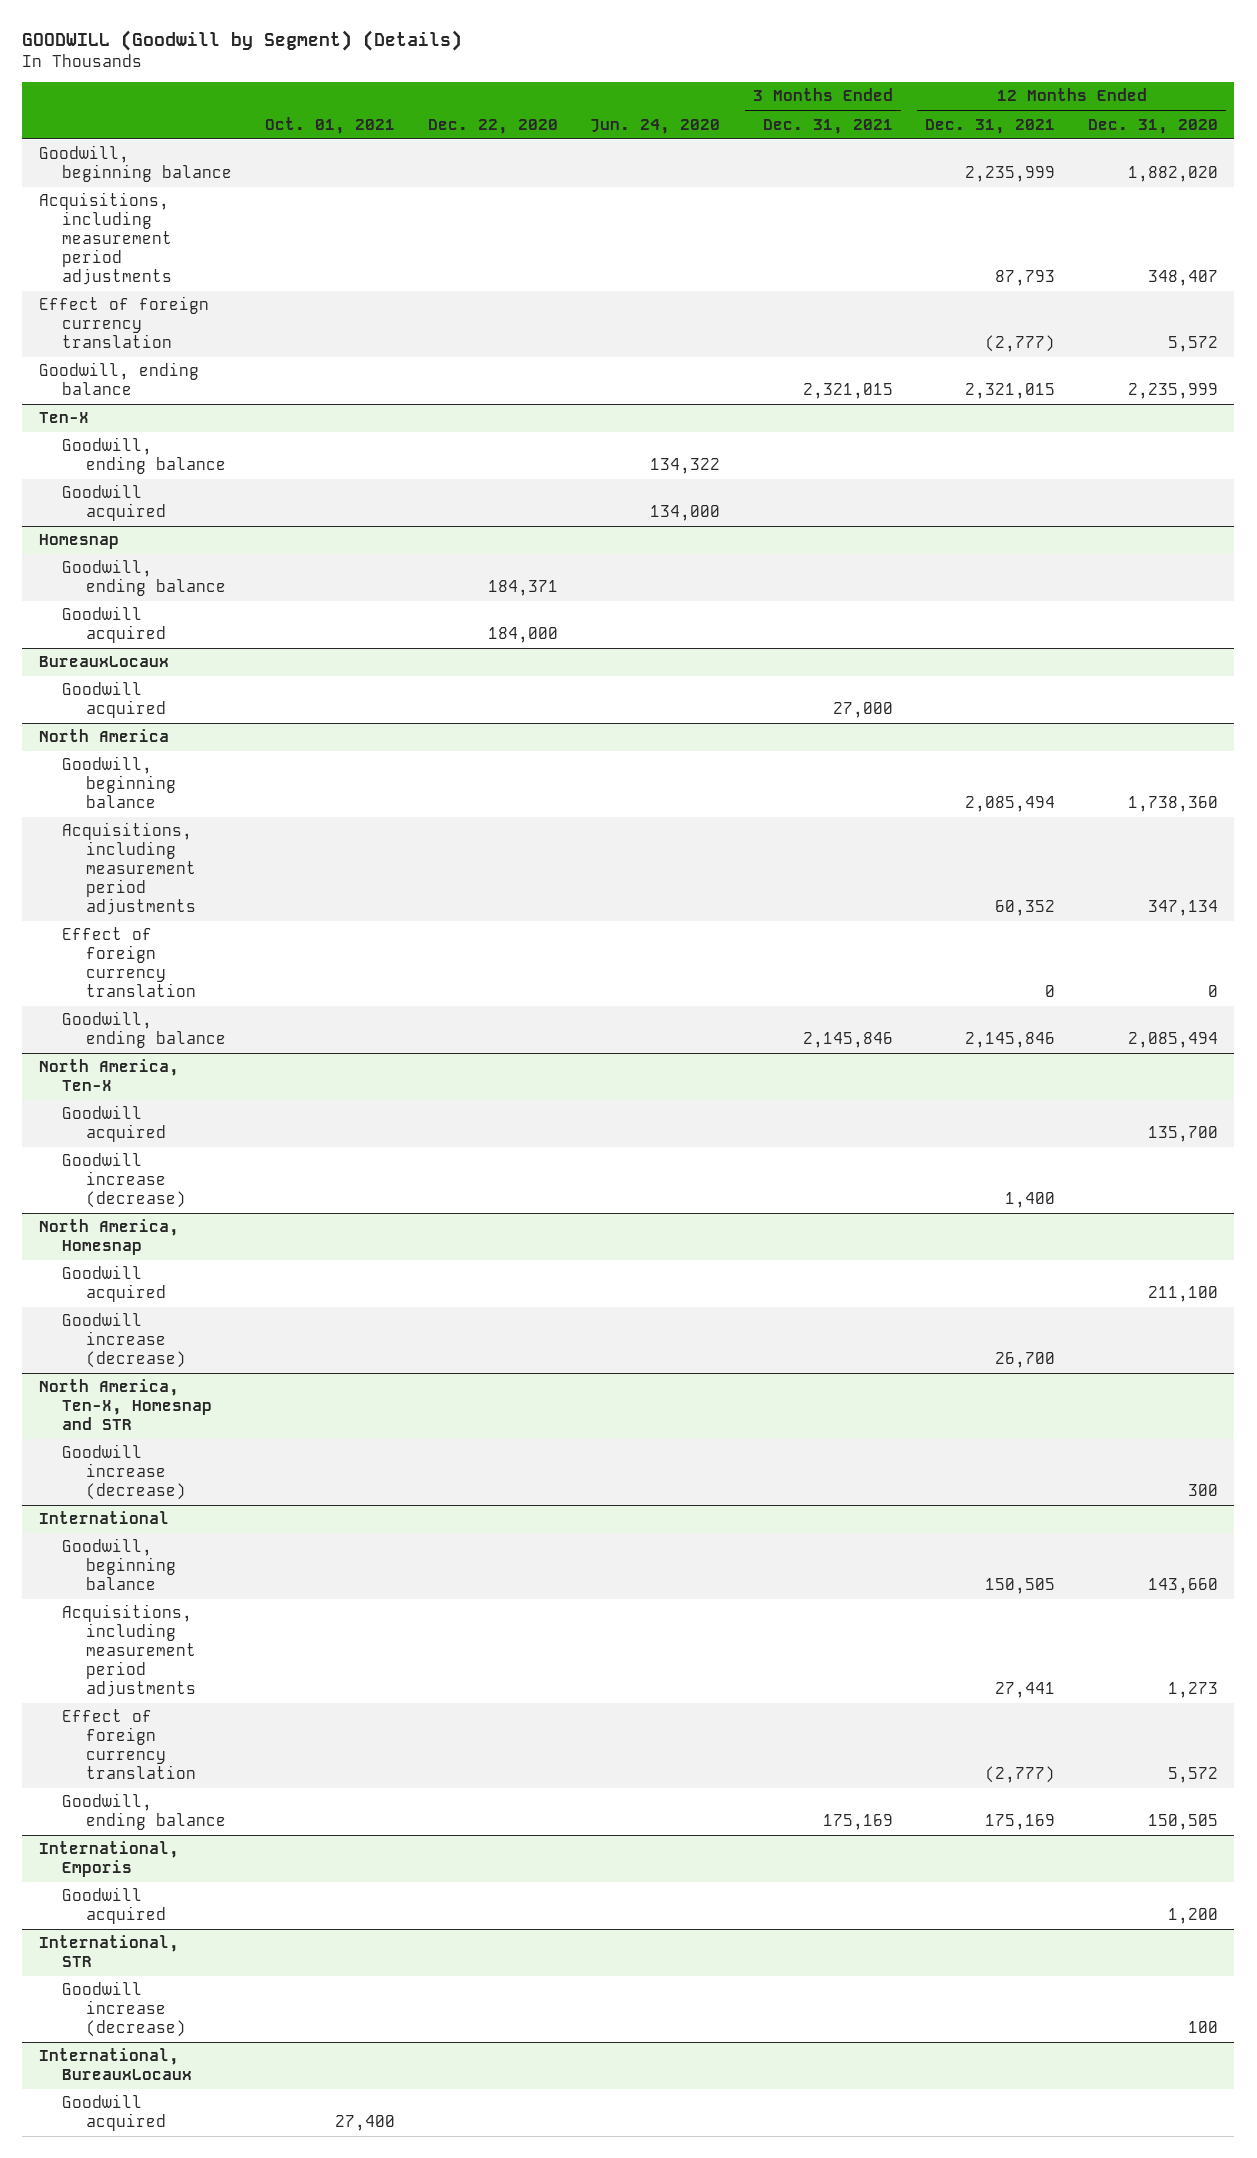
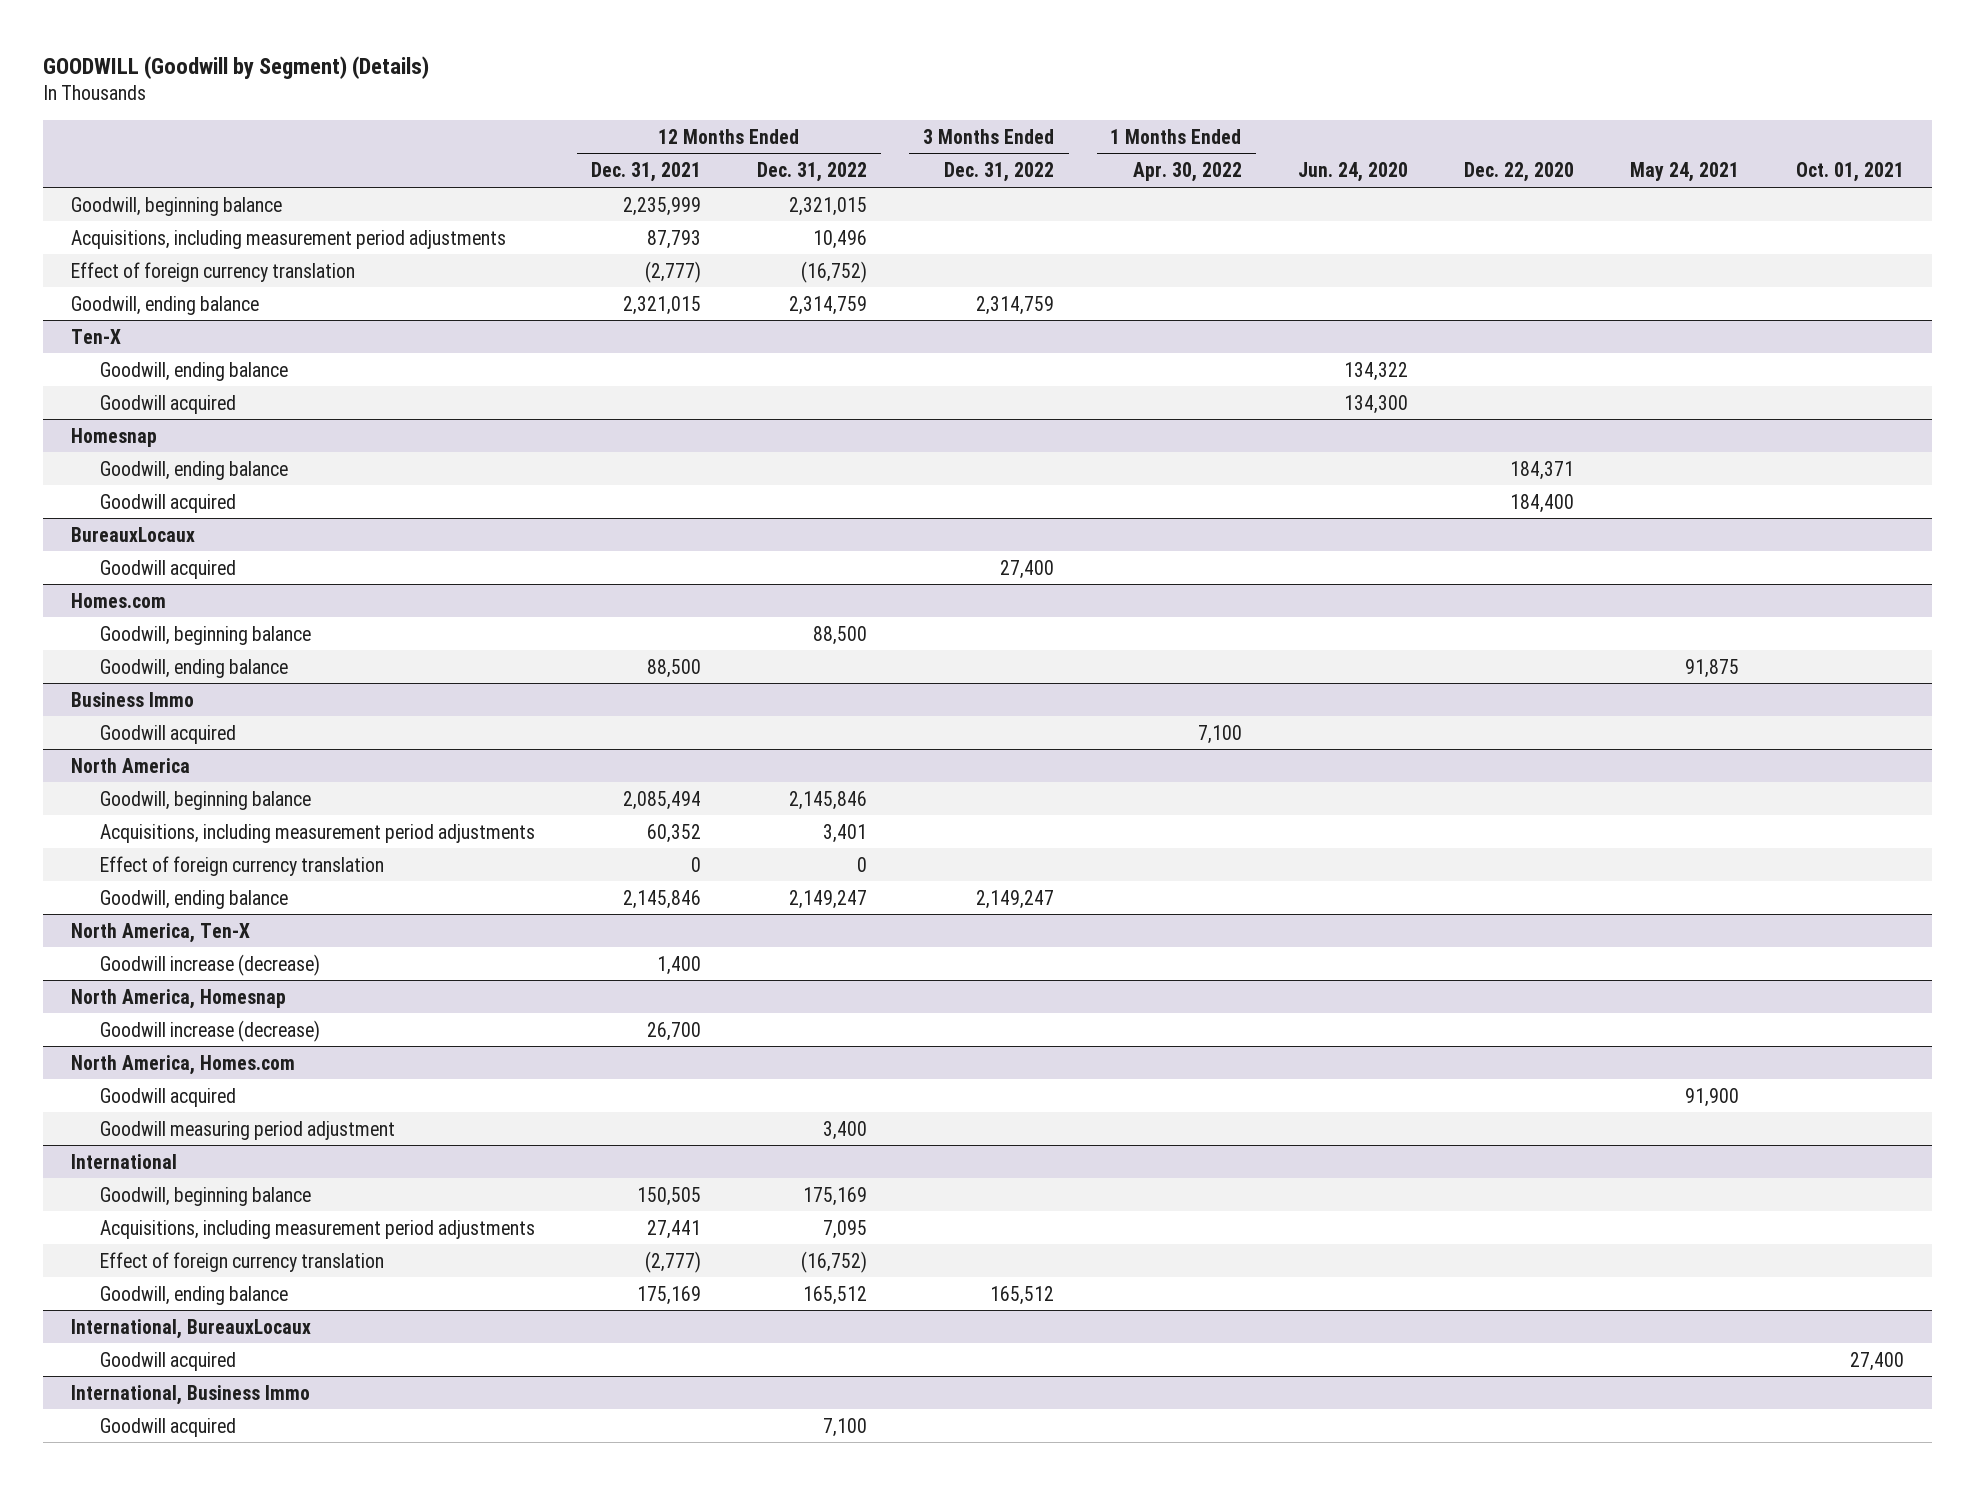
- | Oct. 01, 2021 | Dec. 22, 2020 | Jun. 24, 2020 | 3 Months Ended Dec. 31, 2021 | 12 Months Ended Dec. 31, 2021 | 12 Months Ended Dec. 31, 2020
+ | 12 Months Ended Dec. 31, 2021 | 12 Months Ended Dec. 31, 2022 | 3 Months Ended Dec. 31, 2022 | 1 Months Ended Apr. 30, 2022 | Jun. 24, 2020 | Dec. 22, 2020 | May 24, 2021 | Oct. 01, 2021
@ Ten-X
- Goodwill acquired | | | 134,000 | | |
+ Goodwill acquired | | | | | 134,300 | | |
@ Homesnap
- Goodwill acquired | | 184,000 | | | |
+ Goodwill acquired | | | | | | 184,400 | |
+ Homes.com
+ Goodwill, beginning balance | | 88,500 | | | | | |
+ Goodwill, ending balance | 88,500 | | | | | | 91,875 |
+ Business Immo
+ Goodwill acquired | | | | 7,100 | | | |
@ North America, Ten-X
- Goodwill acquired | | | | | | 135,700
@ North America, Homesnap
- Goodwill acquired | | | | | | 211,100
- North America, Ten-X, Homesnap and STR
- Goodwill increase (decrease) | | | | | | 300
+ North America, Homes.com
+ Goodwill acquired | | | | | | | 91,900 |
+ Goodwill measuring period adjustment | | 3,400 | | | | | |
- International, Emporis
- Goodwill acquired | | | | | | 1,200
- International, STR
- Goodwill increase (decrease) | | | | | | 100
+ International, Business Immo
+ Goodwill acquired | | 7,100 | | | | | |

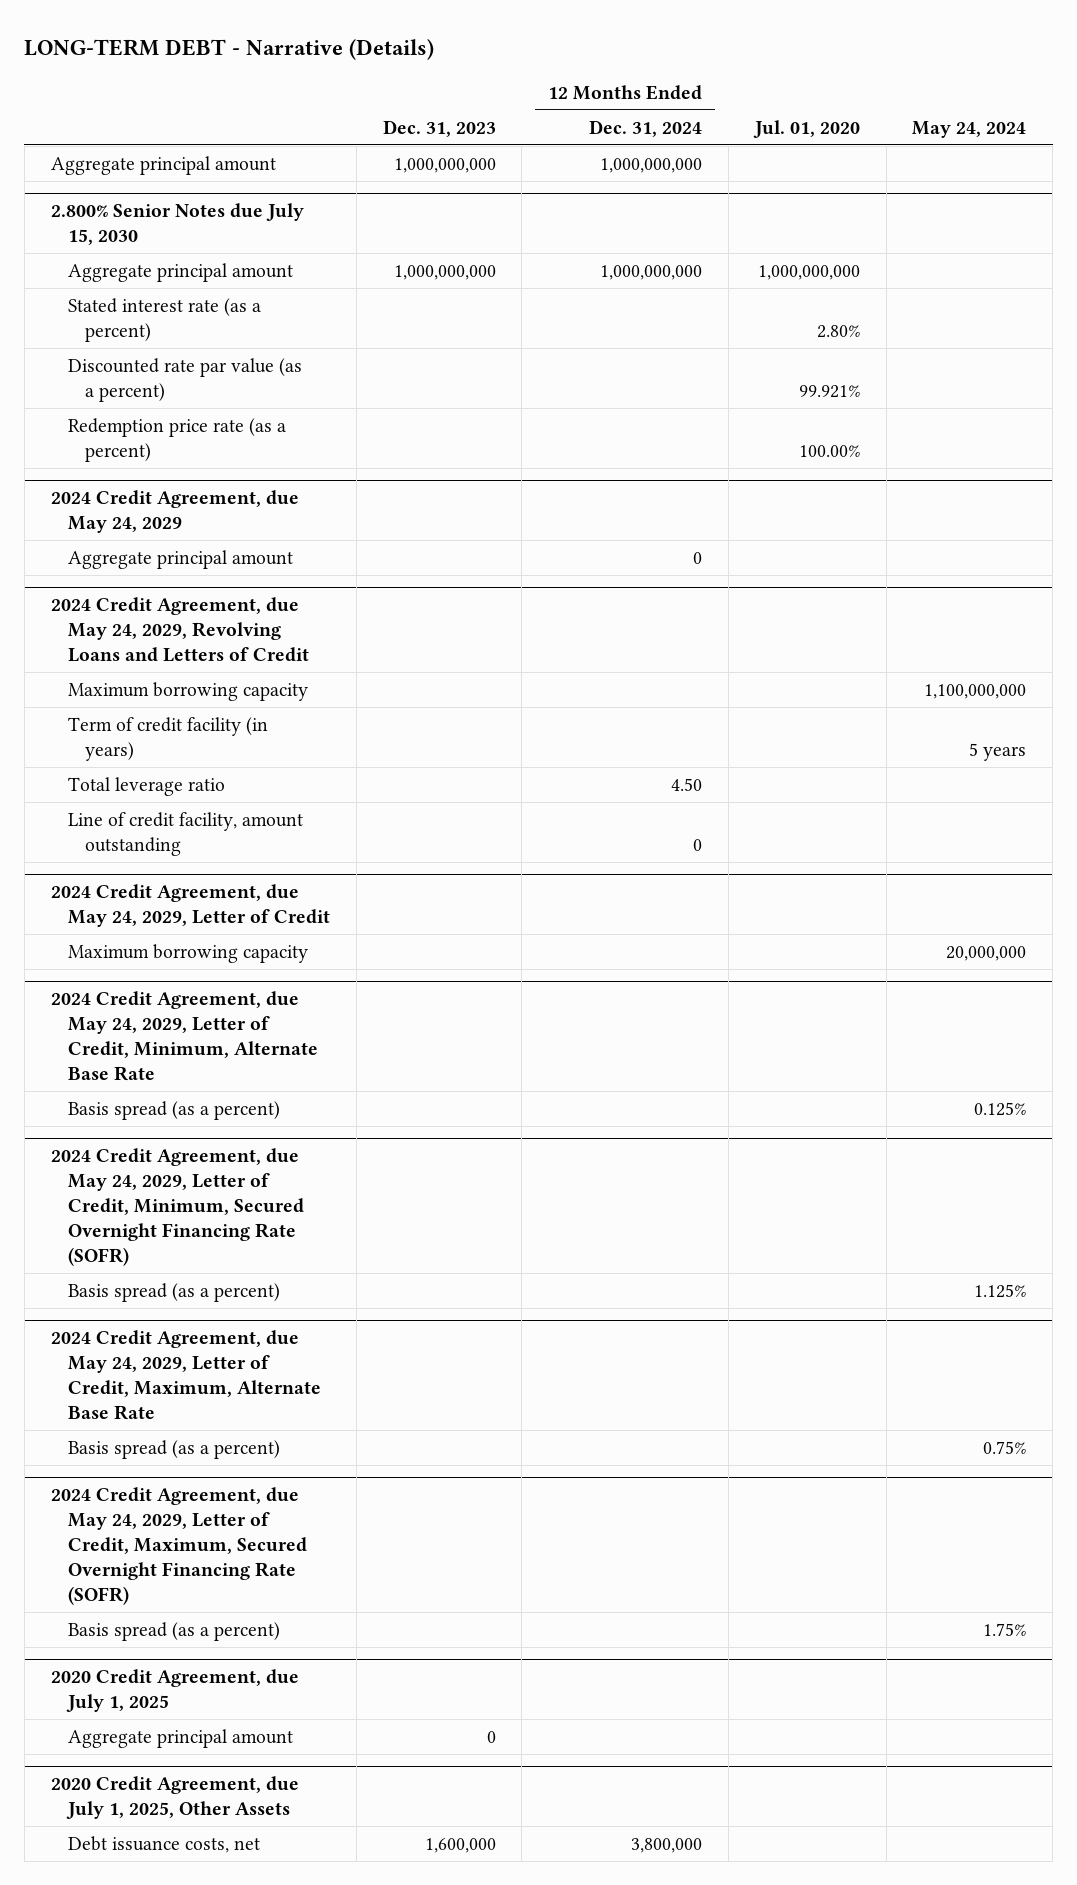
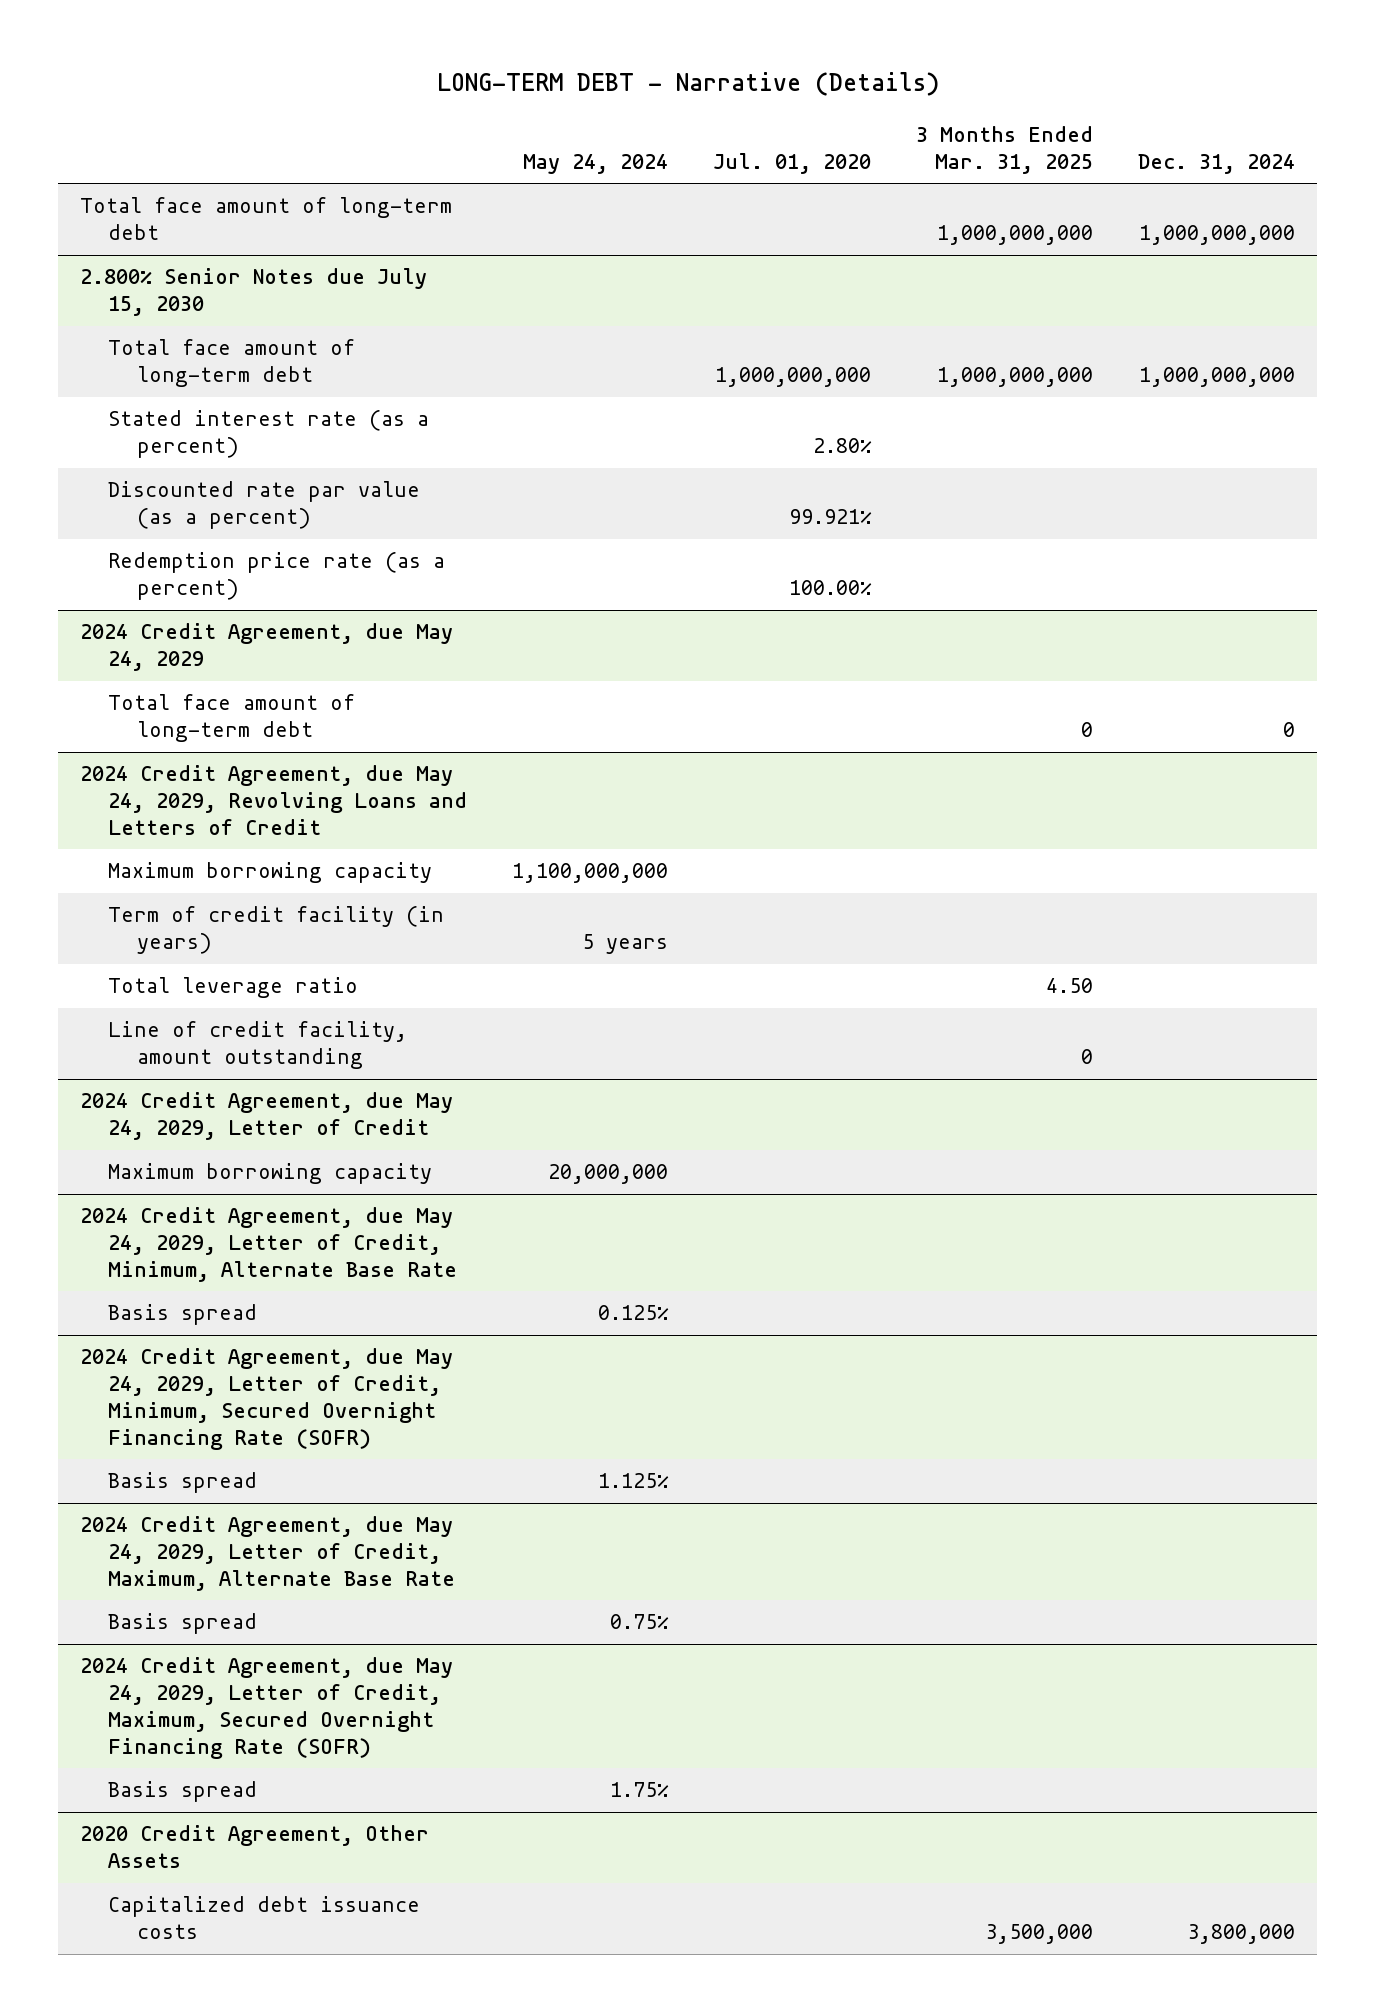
- | Dec. 31, 2023 | 12 Months Ended Dec. 31, 2024 | Jul. 01, 2020 | May 24, 2024
+ | May 24, 2024 | Jul. 01, 2020 | 3 Months Ended Mar. 31, 2025 | Dec. 31, 2024
- Aggregate principal amount | 1,000,000,000 | 1,000,000,000 | |
+ Total face amount of long-term debt | | | 1,000,000,000 | 1,000,000,000
@ 2.800% Senior Notes due July 15, 2030
- Aggregate principal amount | 1,000,000,000 | 1,000,000,000 | 1,000,000,000 |
+ Total face amount of long-term debt | | 1,000,000,000 | 1,000,000,000 | 1,000,000,000
@ 2024 Credit Agreement, due May 24, 2029
- Aggregate principal amount | | 0 | |
+ Total face amount of long-term debt | | | 0 | 0
@ 2024 Credit Agreement, due May 24, 2029, Letter of Credit, Minimum, Alternate Base Rate
- Basis spread (as a percent) | | | | 0.125%
+ Basis spread | 0.125% | | |
@ 2024 Credit Agreement, due May 24, 2029, Letter of Credit, Minimum, Secured Overnight Financing Rate (SOFR)
- Basis spread (as a percent) | | | | 1.125%
+ Basis spread | 1.125% | | |
@ 2024 Credit Agreement, due May 24, 2029, Letter of Credit, Maximum, Alternate Base Rate
- Basis spread (as a percent) | | | | 0.75%
+ Basis spread | 0.75% | | |
@ 2024 Credit Agreement, due May 24, 2029, Letter of Credit, Maximum, Secured Overnight Financing Rate (SOFR)
- Basis spread (as a percent) | | | | 1.75%
- 2020 Credit Agreement, due July 1, 2025
- Aggregate principal amount | 0 | | |
- 2020 Credit Agreement, due July 1, 2025, Other Assets
- Debt issuance costs, net | 1,600,000 | 3,800,000 | |
@ 2024 Credit Agreement, due May 24, 2029, Letter of Credit, Maximum, Secured Overnight Financing Rate (SOFR)
+ Basis spread | 1.75% | | |
+ 2020 Credit Agreement, Other Assets
+ Capitalized debt issuance costs | | | 3,500,000 | 3,800,000

